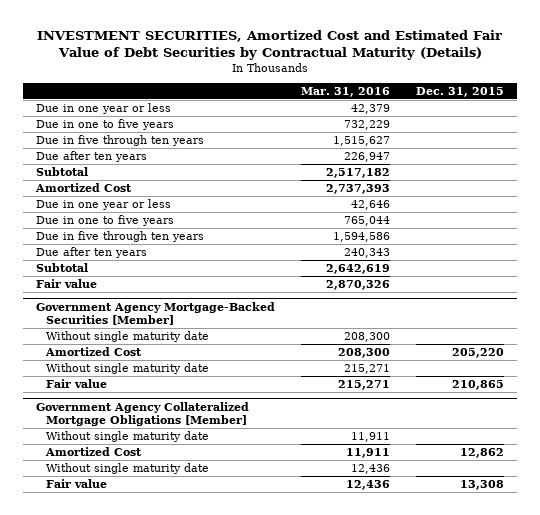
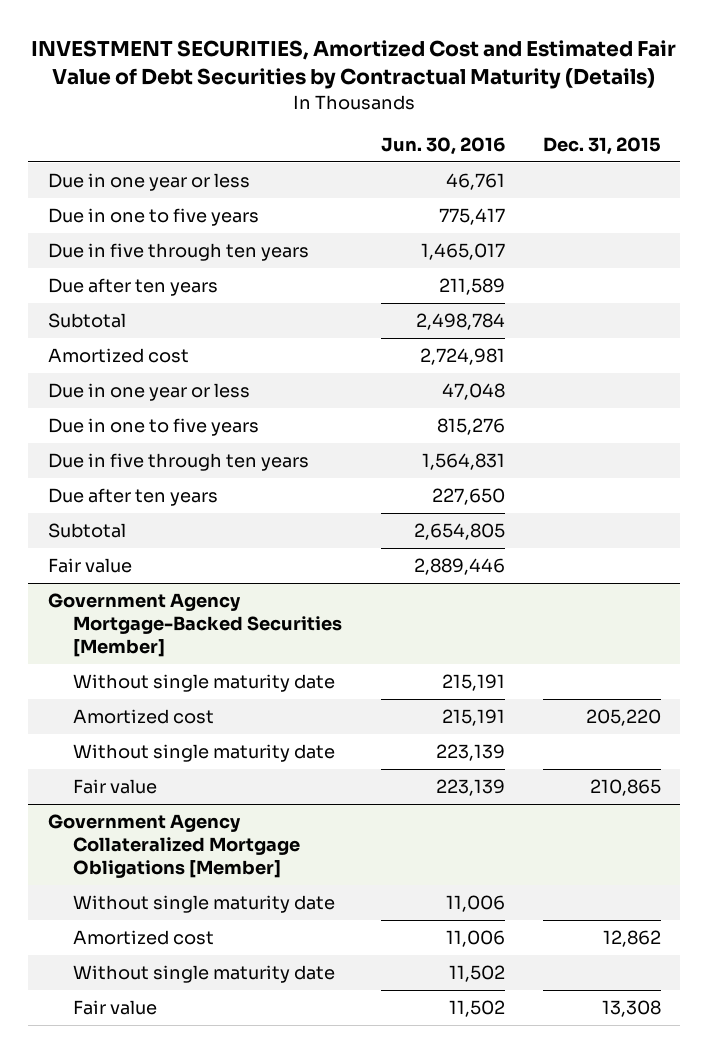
- | Mar. 31, 2016 | Dec. 31, 2015
+ | Jun. 30, 2016 | Dec. 31, 2015
- Amortized Cost | 2,737,393 |
+ Amortized cost | 2,724,981 |
@ Government Agency Mortgage-Backed Securities [Member]
- Amortized Cost | 208,300 | 205,220
+ Amortized cost | 215,191 | 205,220
@ Government Agency Collateralized Mortgage Obligations [Member]
- Amortized Cost | 11,911 | 12,862
+ Amortized cost | 11,006 | 12,862

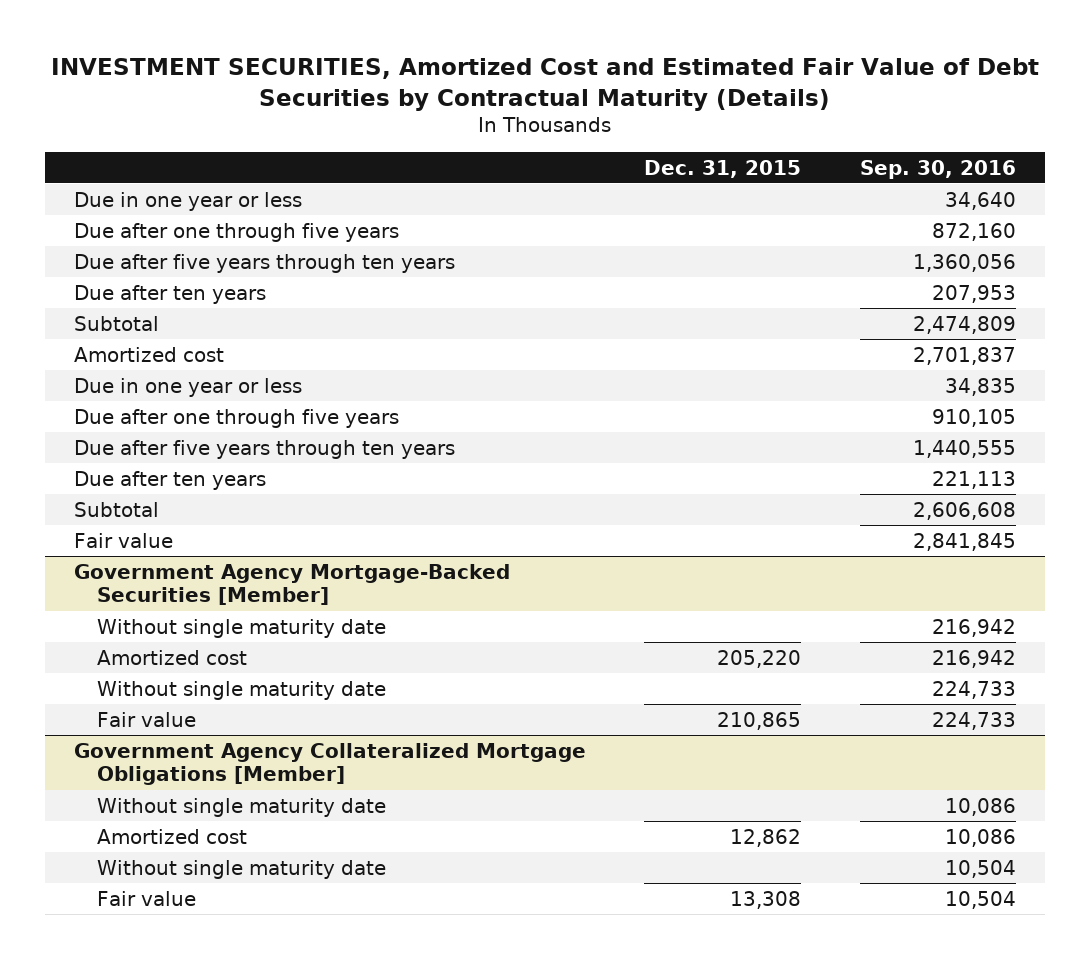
- | Jun. 30, 2016 | Dec. 31, 2015
+ | Dec. 31, 2015 | Sep. 30, 2016
- Due in one to five years | 775,417 |
- Due in five through ten years | 1,465,017 |
+ Due after one through five years | | 872,160
+ Due after five years through ten years | | 1,360,056
- Due in one to five years | 815,276 |
- Due in five through ten years | 1,564,831 |
+ Due after one through five years | | 910,105
+ Due after five years through ten years | | 1,440,555

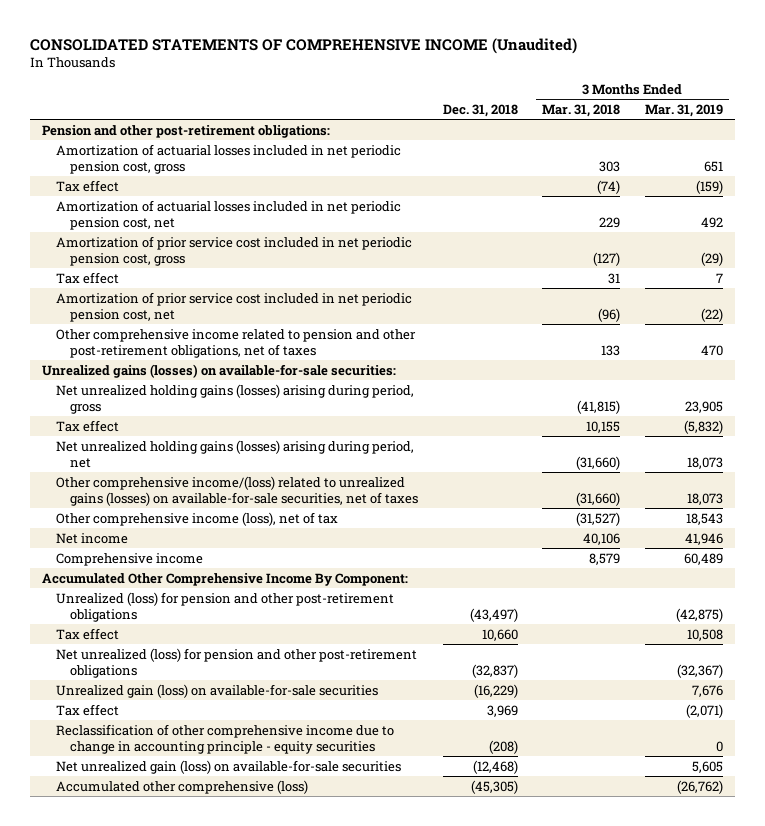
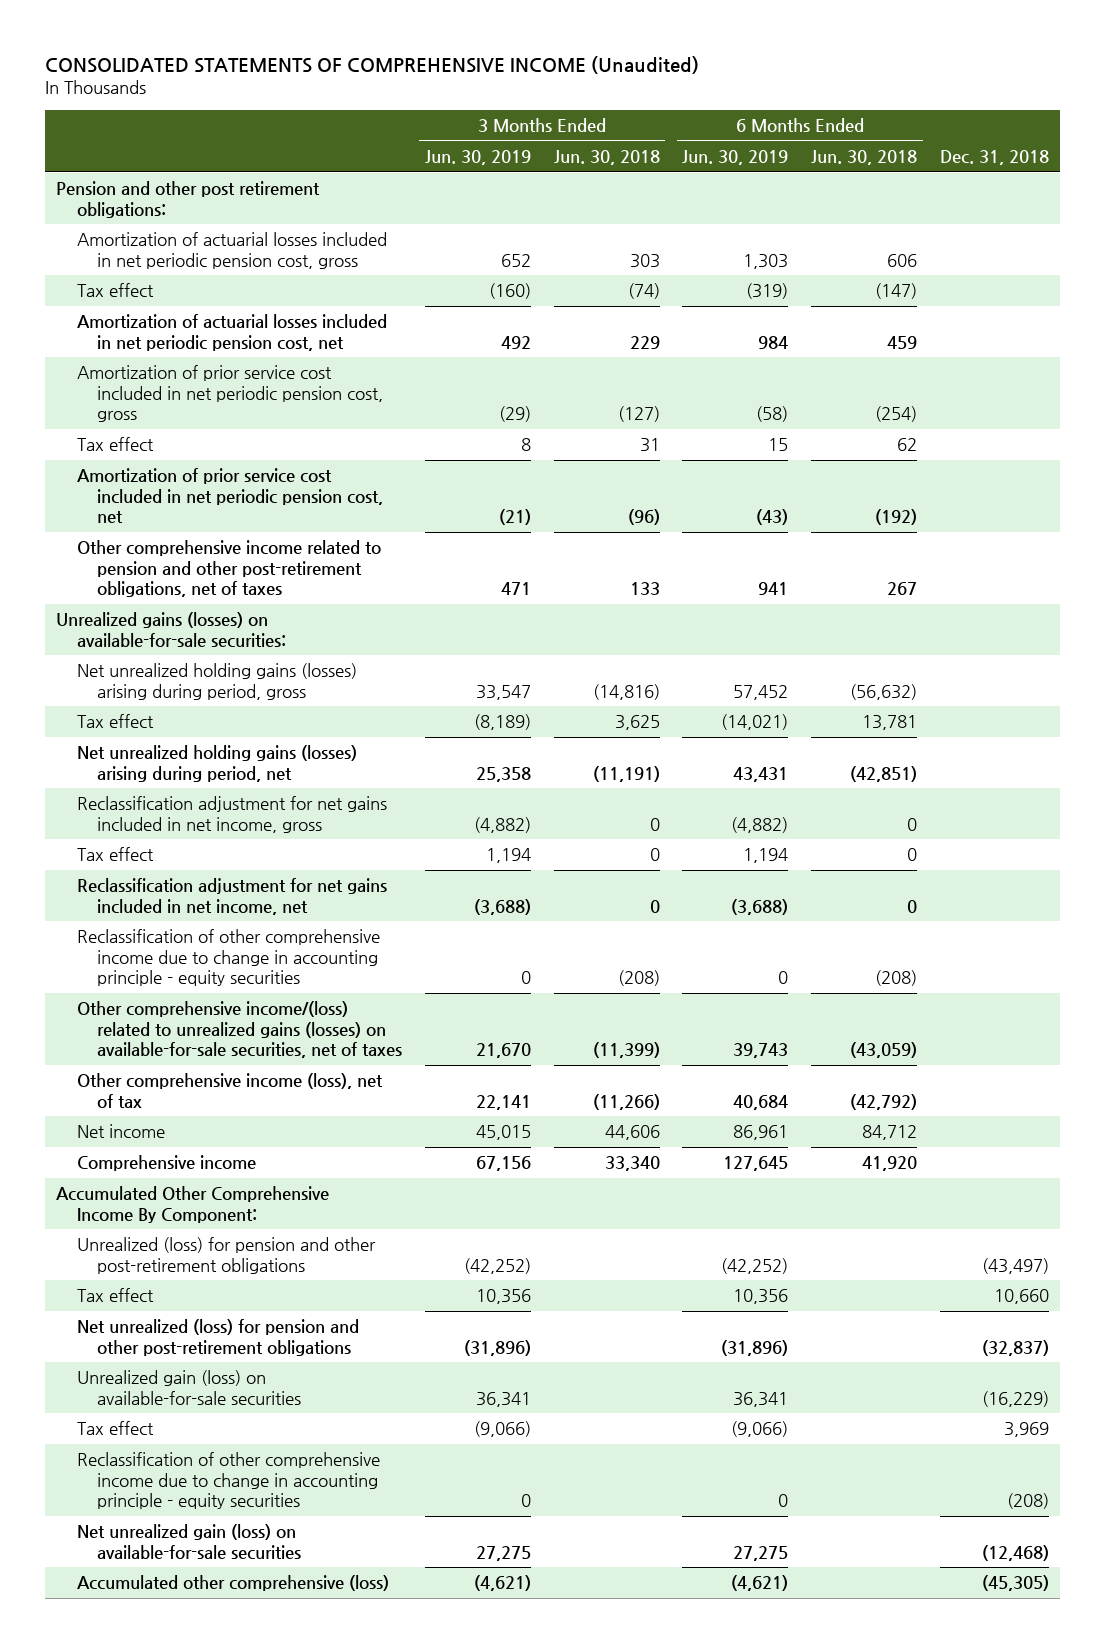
- | Dec. 31, 2018 | 3 Months Ended Mar. 31, 2018 | 3 Months Ended Mar. 31, 2019
+ | 3 Months Ended Jun. 30, 2019 | 3 Months Ended Jun. 30, 2018 | 6 Months Ended Jun. 30, 2019 | 6 Months Ended Jun. 30, 2018 | Dec. 31, 2018
- Pension and other post-retirement obligations:
+ Pension and other post retirement obligations:
+ Reclassification adjustment for net gains included in net income, gross | (4,882) | 0 | (4,882) | 0 |
+ Tax effect | 1,194 | 0 | 1,194 | 0 |
+ Reclassification adjustment for net gains included in net income, net | (3,688) | 0 | (3,688) | 0 |
+ Reclassification of other comprehensive income due to change in accounting principle - equity securities | 0 | (208) | 0 | (208) |

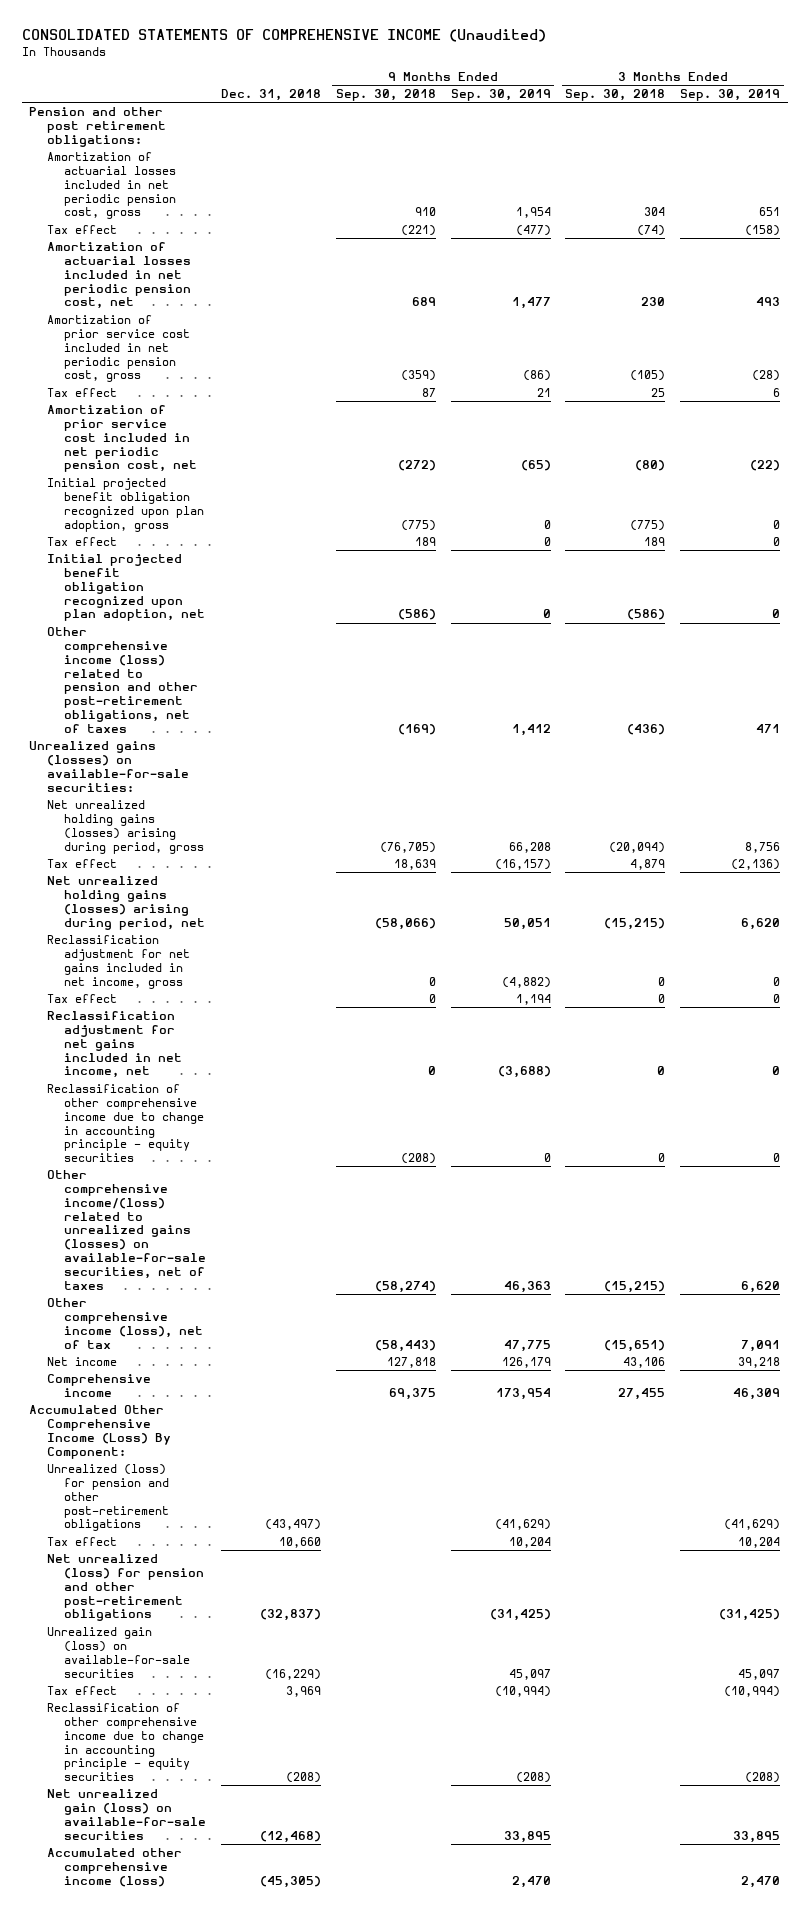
- | 3 Months Ended Jun. 30, 2019 | 3 Months Ended Jun. 30, 2018 | 6 Months Ended Jun. 30, 2019 | 6 Months Ended Jun. 30, 2018 | Dec. 31, 2018
+ | Dec. 31, 2018 | 9 Months Ended Sep. 30, 2018 | 9 Months Ended Sep. 30, 2019 | 3 Months Ended Sep. 30, 2018 | 3 Months Ended Sep. 30, 2019
- Other comprehensive income related to pension and other post-retirement obligations, net of taxes | 471 | 133 | 941 | 267 |
+ Initial projected benefit obligation recognized upon plan adoption, gross | | (775) | 0 | (775) | 0
+ Tax effect | | 189 | 0 | 189 | 0
+ Initial projected benefit obligation recognized upon plan adoption, net | | (586) | 0 | (586) | 0
+ Other comprehensive income (loss) related to pension and other post-retirement obligations, net of taxes | | (169) | 1,412 | (436) | 471
- Accumulated Other Comprehensive Income By Component:
+ Accumulated Other Comprehensive Income (Loss) By Component:
- Accumulated other comprehensive (loss) | (4,621) | | (4,621) | | (45,305)
+ Accumulated other comprehensive income (loss) | (45,305) | | 2,470 | | 2,470

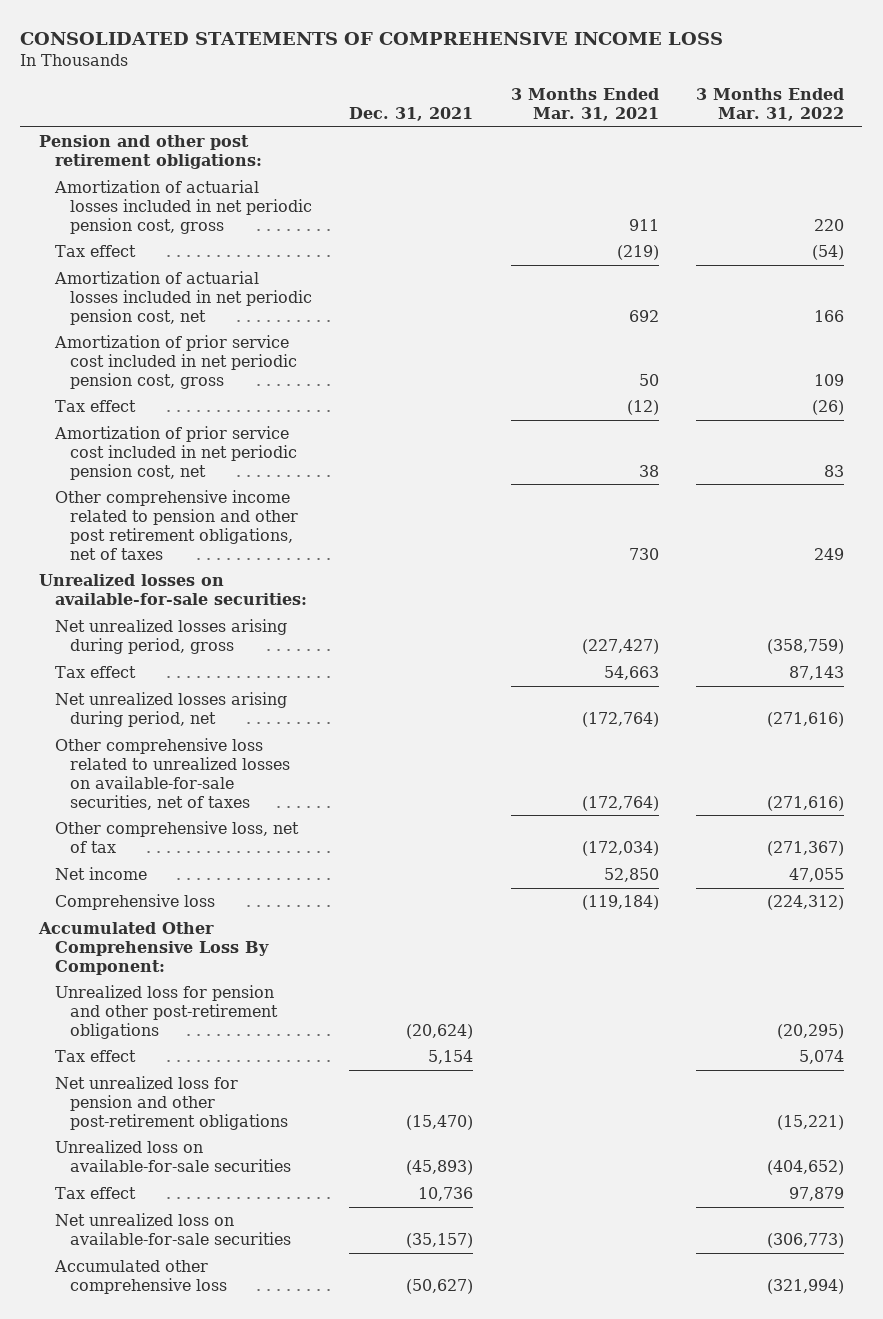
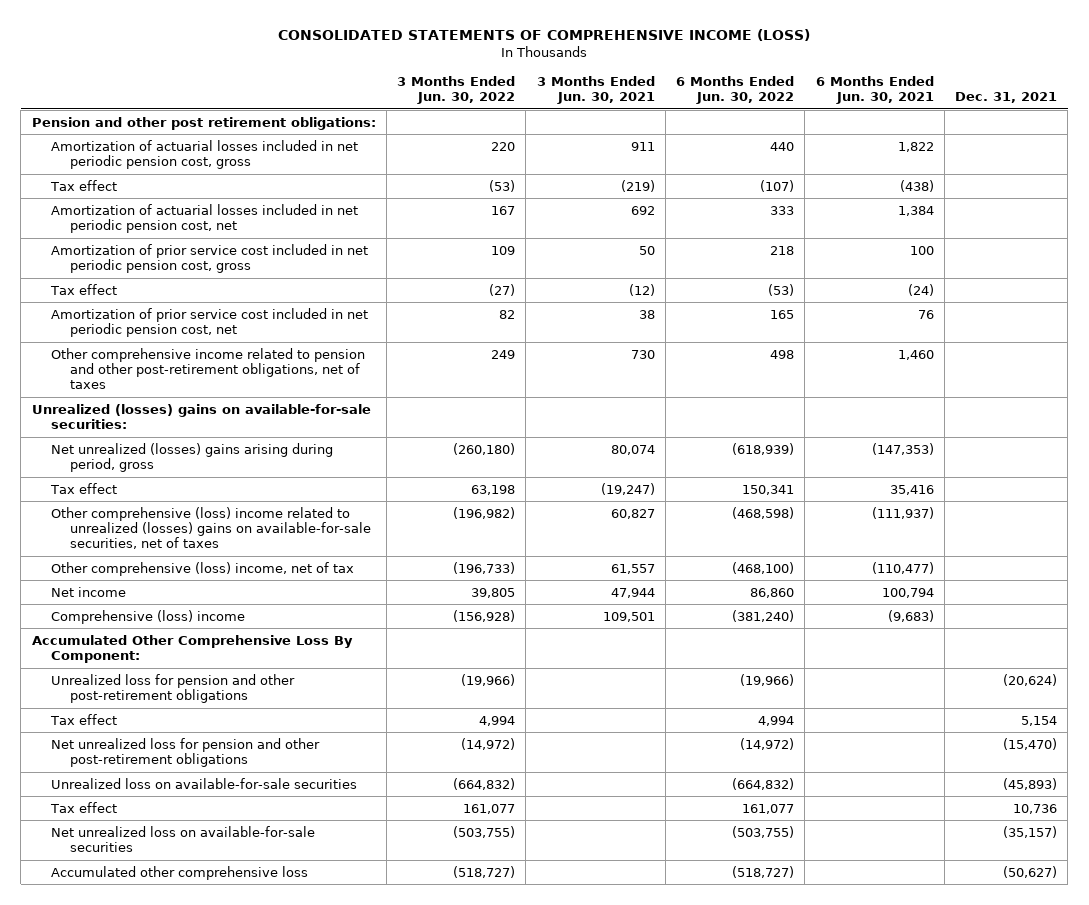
- CONSOLIDATED STATEMENTS OF COMPREHENSIVE INCOME LOSS
+ CONSOLIDATED STATEMENTS OF COMPREHENSIVE INCOME (LOSS)
- | Dec. 31, 2021 | 3 Months Ended Mar. 31, 2021 | 3 Months Ended Mar. 31, 2022
+ | 3 Months Ended Jun. 30, 2022 | 3 Months Ended Jun. 30, 2021 | 6 Months Ended Jun. 30, 2022 | 6 Months Ended Jun. 30, 2021 | Dec. 31, 2021
- Other comprehensive income related to pension and other post retirement obligations, net of taxes | | 730 | 249
- Unrealized losses on available-for-sale securities:
- Net unrealized losses arising during period, gross | | (227,427) | (358,759)
+ Other comprehensive income related to pension and other post-retirement obligations, net of taxes | 249 | 730 | 498 | 1,460 |
+ Unrealized (losses) gains on available-for-sale securities:
+ Net unrealized (losses) gains arising during period, gross | (260,180) | 80,074 | (618,939) | (147,353) |
- Net unrealized losses arising during period, net | | (172,764) | (271,616)
- Other comprehensive loss related to unrealized losses on available-for-sale securities, net of taxes | | (172,764) | (271,616)
- Other comprehensive loss, net of tax | | (172,034) | (271,367)
+ Other comprehensive (loss) income related to unrealized (losses) gains on available-for-sale securities, net of taxes | (196,982) | 60,827 | (468,598) | (111,937) |
+ Other comprehensive (loss) income, net of tax | (196,733) | 61,557 | (468,100) | (110,477) |
- Comprehensive loss | | (119,184) | (224,312)
+ Comprehensive (loss) income | (156,928) | 109,501 | (381,240) | (9,683) |

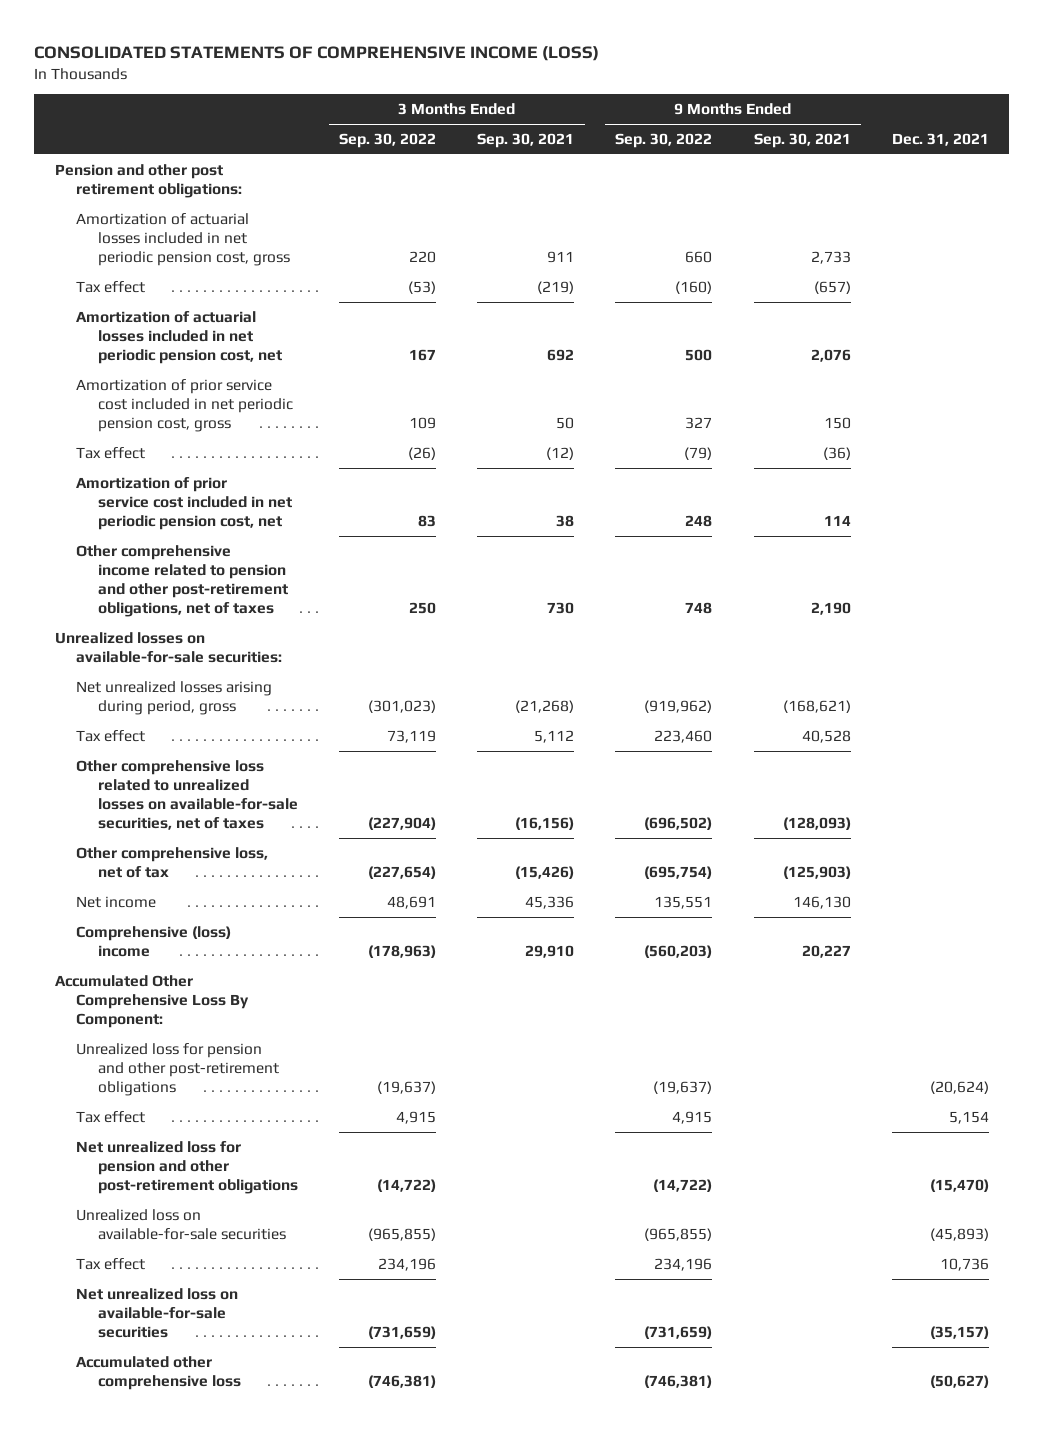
- | 3 Months Ended Jun. 30, 2022 | 3 Months Ended Jun. 30, 2021 | 6 Months Ended Jun. 30, 2022 | 6 Months Ended Jun. 30, 2021 | Dec. 31, 2021
+ | 3 Months Ended Sep. 30, 2022 | 3 Months Ended Sep. 30, 2021 | 9 Months Ended Sep. 30, 2022 | 9 Months Ended Sep. 30, 2021 | Dec. 31, 2021
- Unrealized (losses) gains on available-for-sale securities:
- Net unrealized (losses) gains arising during period, gross | (260,180) | 80,074 | (618,939) | (147,353) |
+ Unrealized losses on available-for-sale securities:
+ Net unrealized losses arising during period, gross | (301,023) | (21,268) | (919,962) | (168,621) |
- Other comprehensive (loss) income related to unrealized (losses) gains on available-for-sale securities, net of taxes | (196,982) | 60,827 | (468,598) | (111,937) |
- Other comprehensive (loss) income, net of tax | (196,733) | 61,557 | (468,100) | (110,477) |
+ Other comprehensive loss related to unrealized losses on available-for-sale securities, net of taxes | (227,904) | (16,156) | (696,502) | (128,093) |
+ Other comprehensive loss, net of tax | (227,654) | (15,426) | (695,754) | (125,903) |

